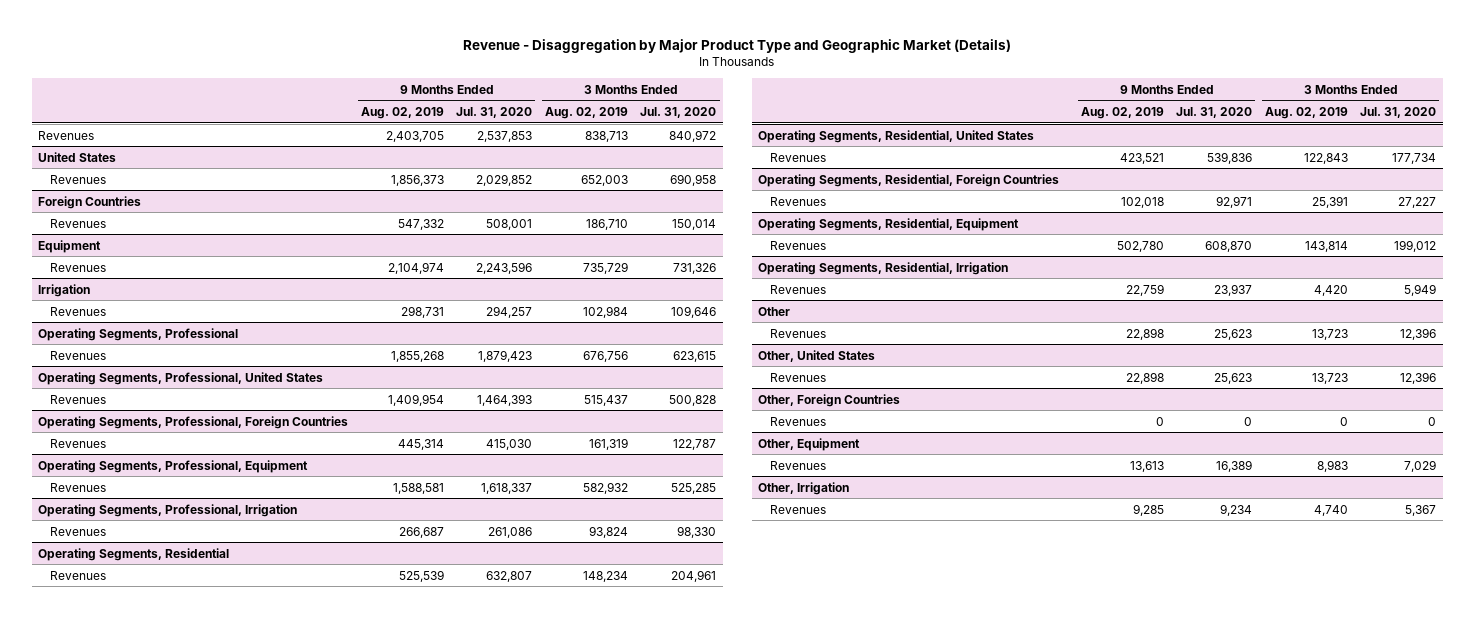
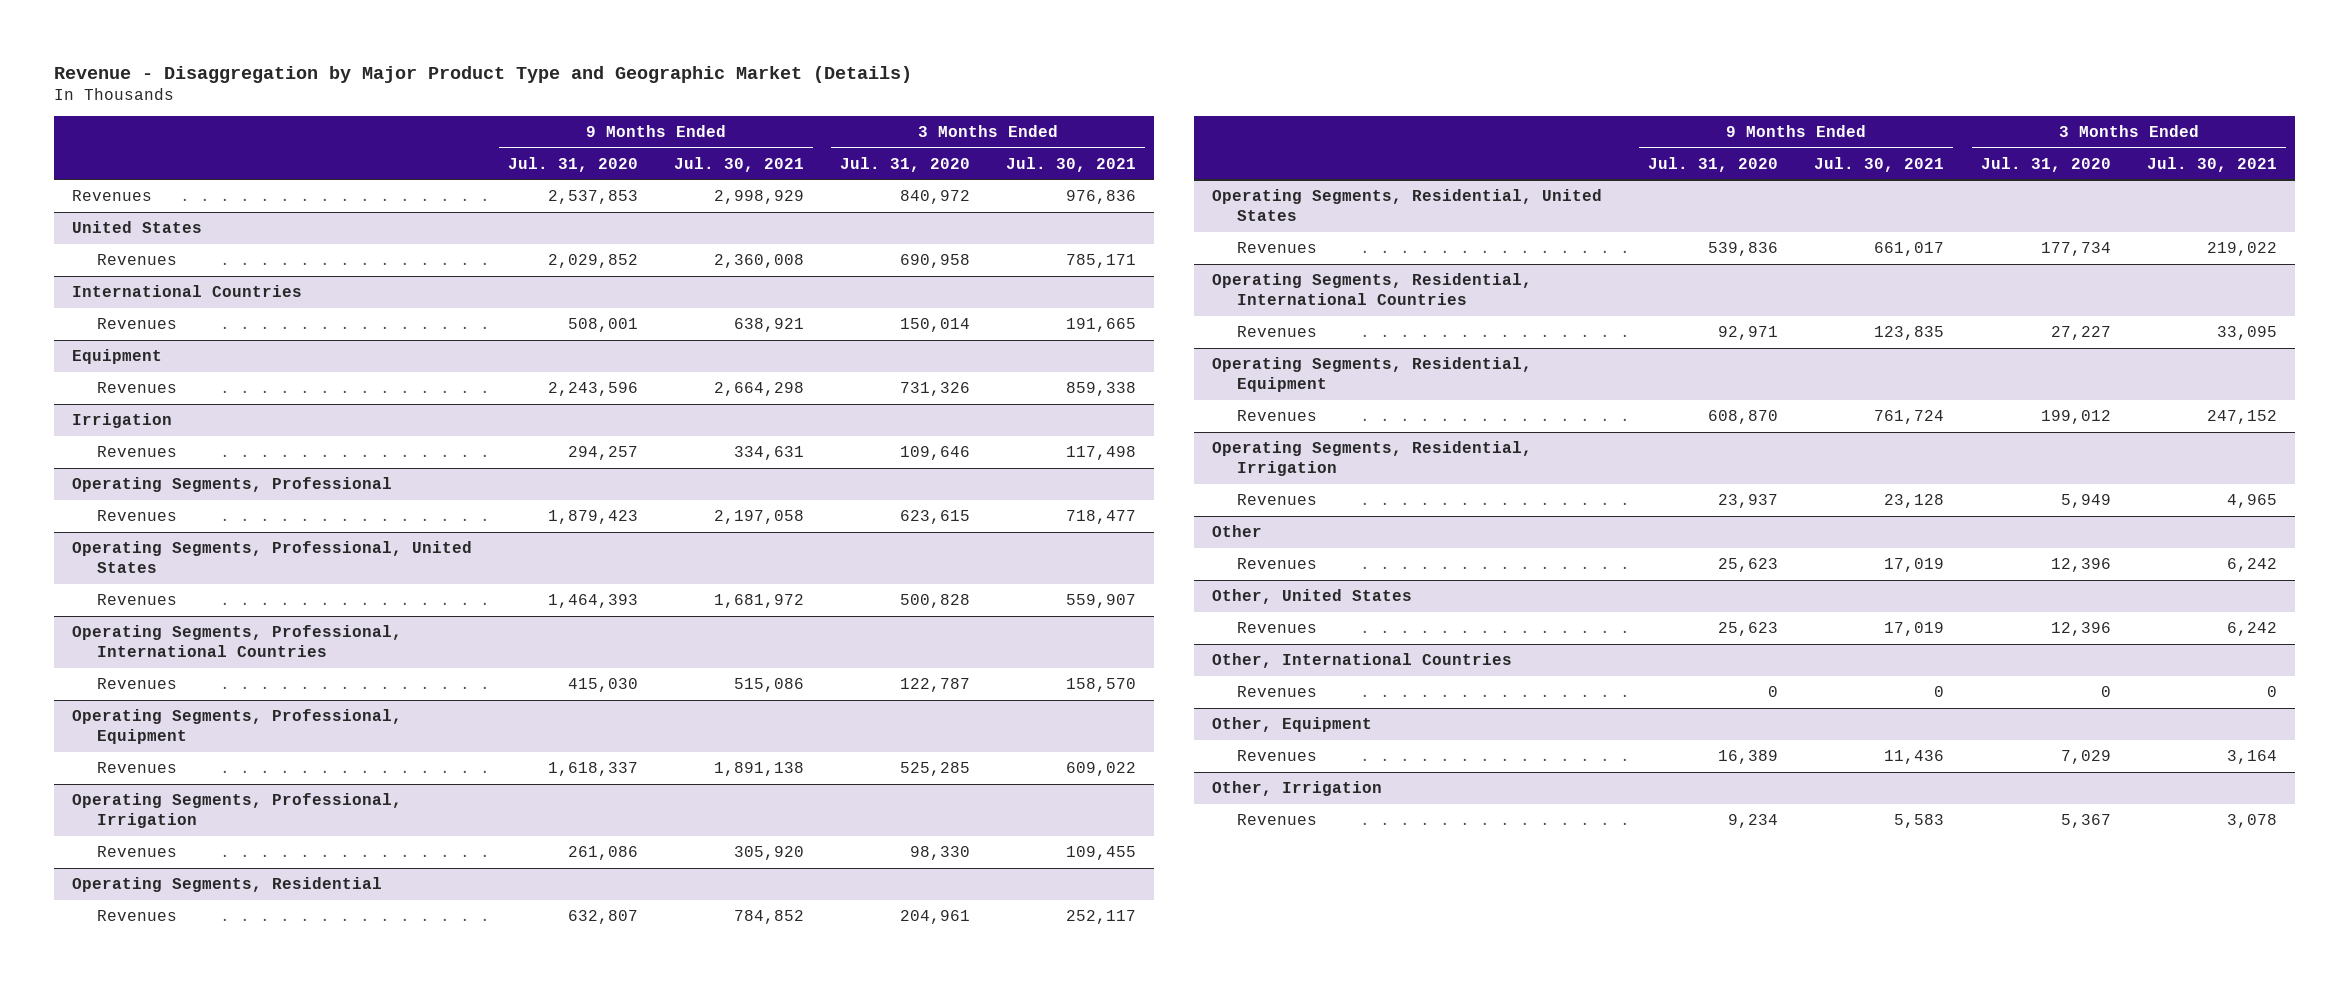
- | 9 Months Ended Aug. 02, 2019 | 9 Months Ended Jul. 31, 2020 | 3 Months Ended Aug. 02, 2019 | 3 Months Ended Jul. 31, 2020
+ | 9 Months Ended Jul. 31, 2020 | 9 Months Ended Jul. 30, 2021 | 3 Months Ended Jul. 31, 2020 | 3 Months Ended Jul. 30, 2021
- Foreign Countries
+ International Countries
- Operating Segments, Professional, Foreign Countries
+ Operating Segments, Professional, International Countries
- Operating Segments, Residential, Foreign Countries
+ Operating Segments, Residential, International Countries
- Other, Foreign Countries
+ Other, International Countries

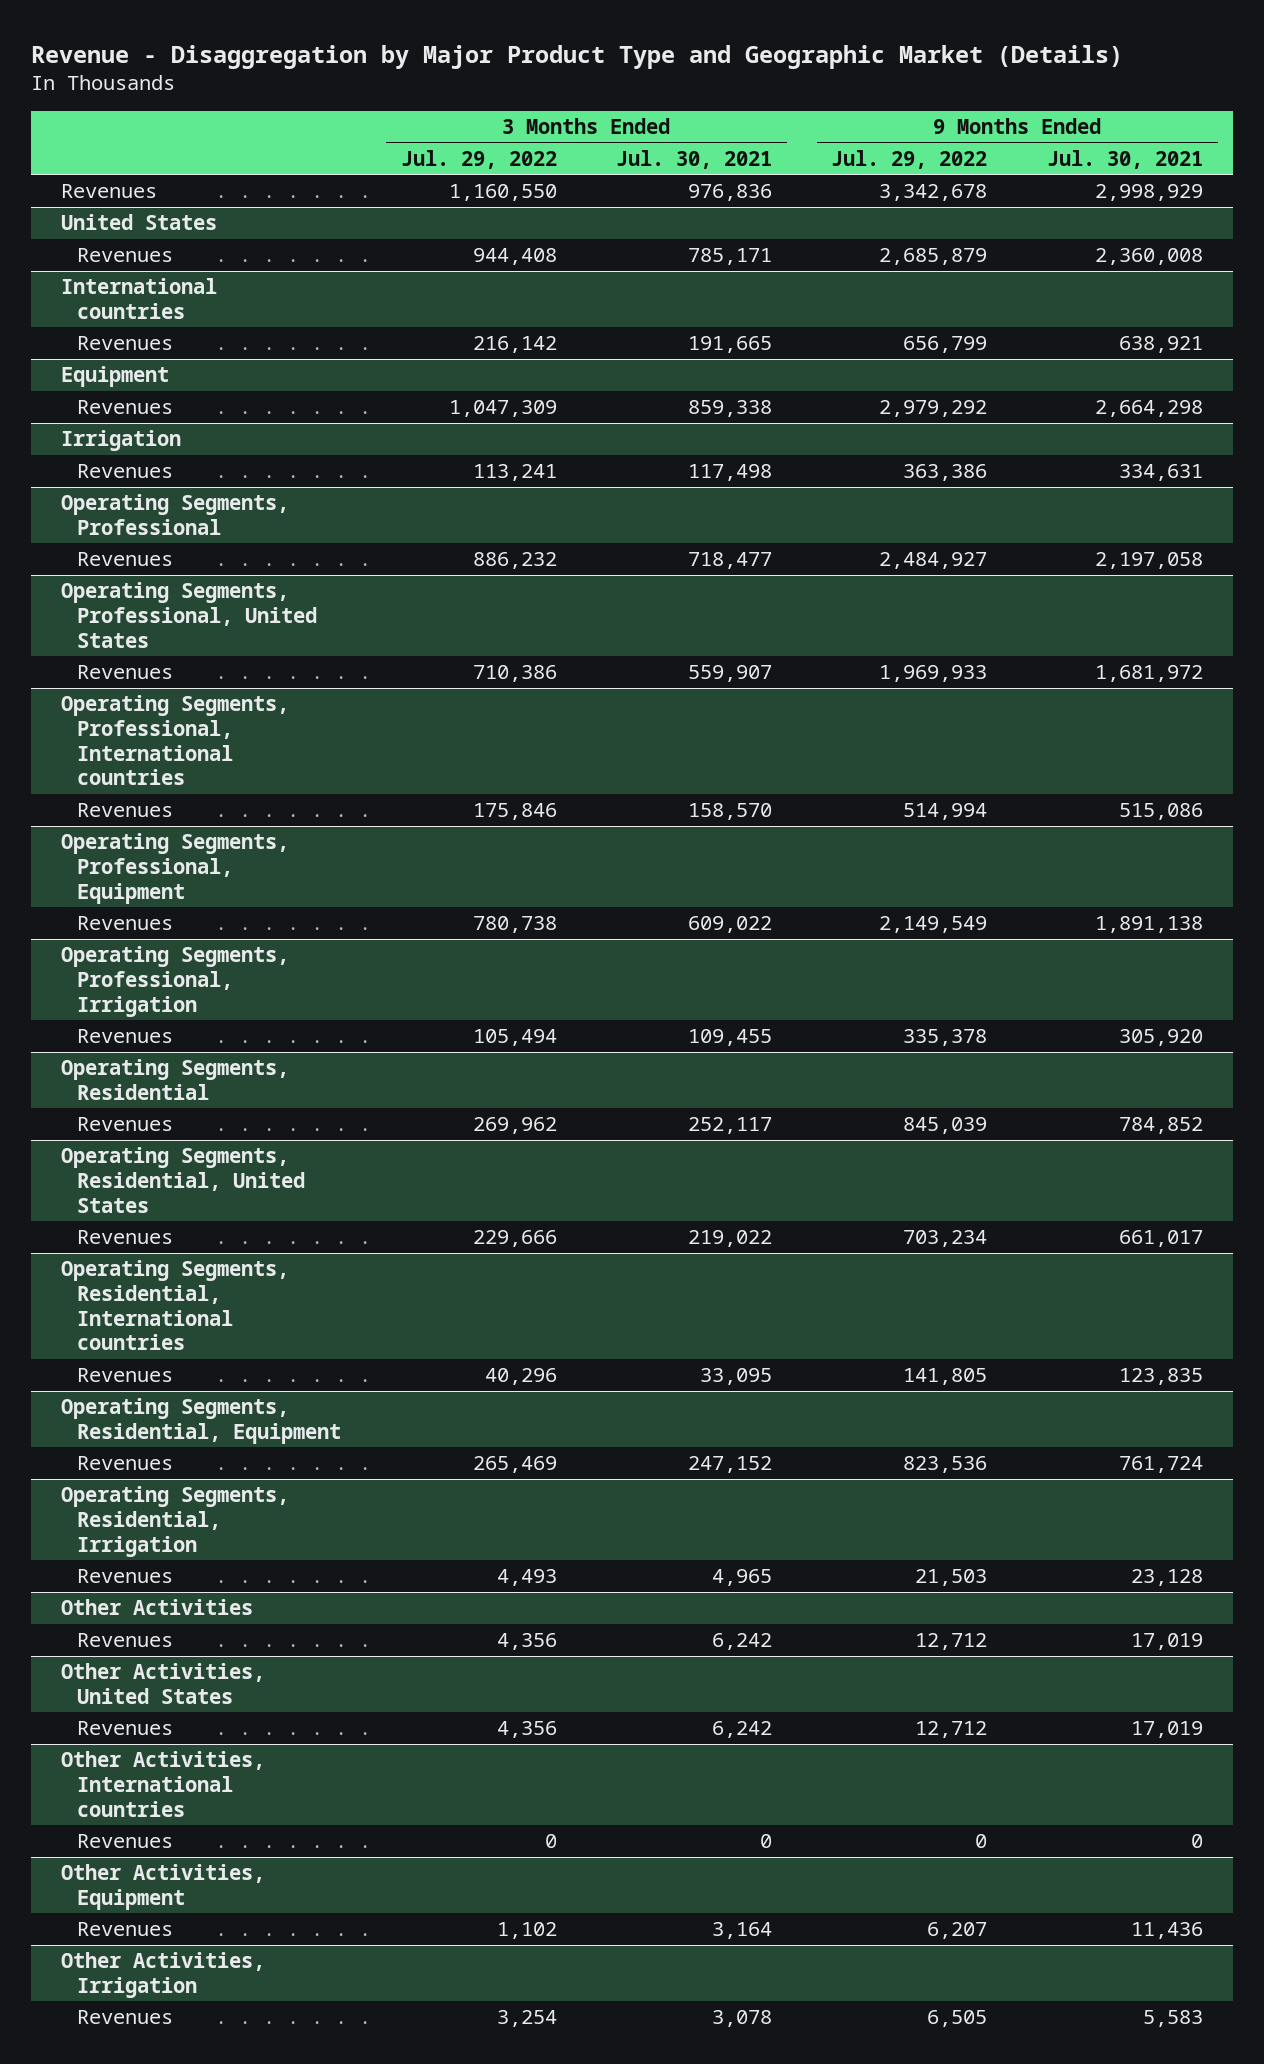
- | 9 Months Ended Jul. 31, 2020 | 9 Months Ended Jul. 30, 2021 | 3 Months Ended Jul. 31, 2020 | 3 Months Ended Jul. 30, 2021
+ | 3 Months Ended Jul. 29, 2022 | 3 Months Ended Jul. 30, 2021 | 9 Months Ended Jul. 29, 2022 | 9 Months Ended Jul. 30, 2021
- International Countries
+ International countries
- Operating Segments, Professional, International Countries
+ Operating Segments, Professional, International countries
- Operating Segments, Residential, International Countries
+ Operating Segments, Residential, International countries
- Other
+ Other Activities
- Other, United States
+ Other Activities, United States
- Other, International Countries
+ Other Activities, International countries
- Other, Equipment
+ Other Activities, Equipment
- Other, Irrigation
+ Other Activities, Irrigation

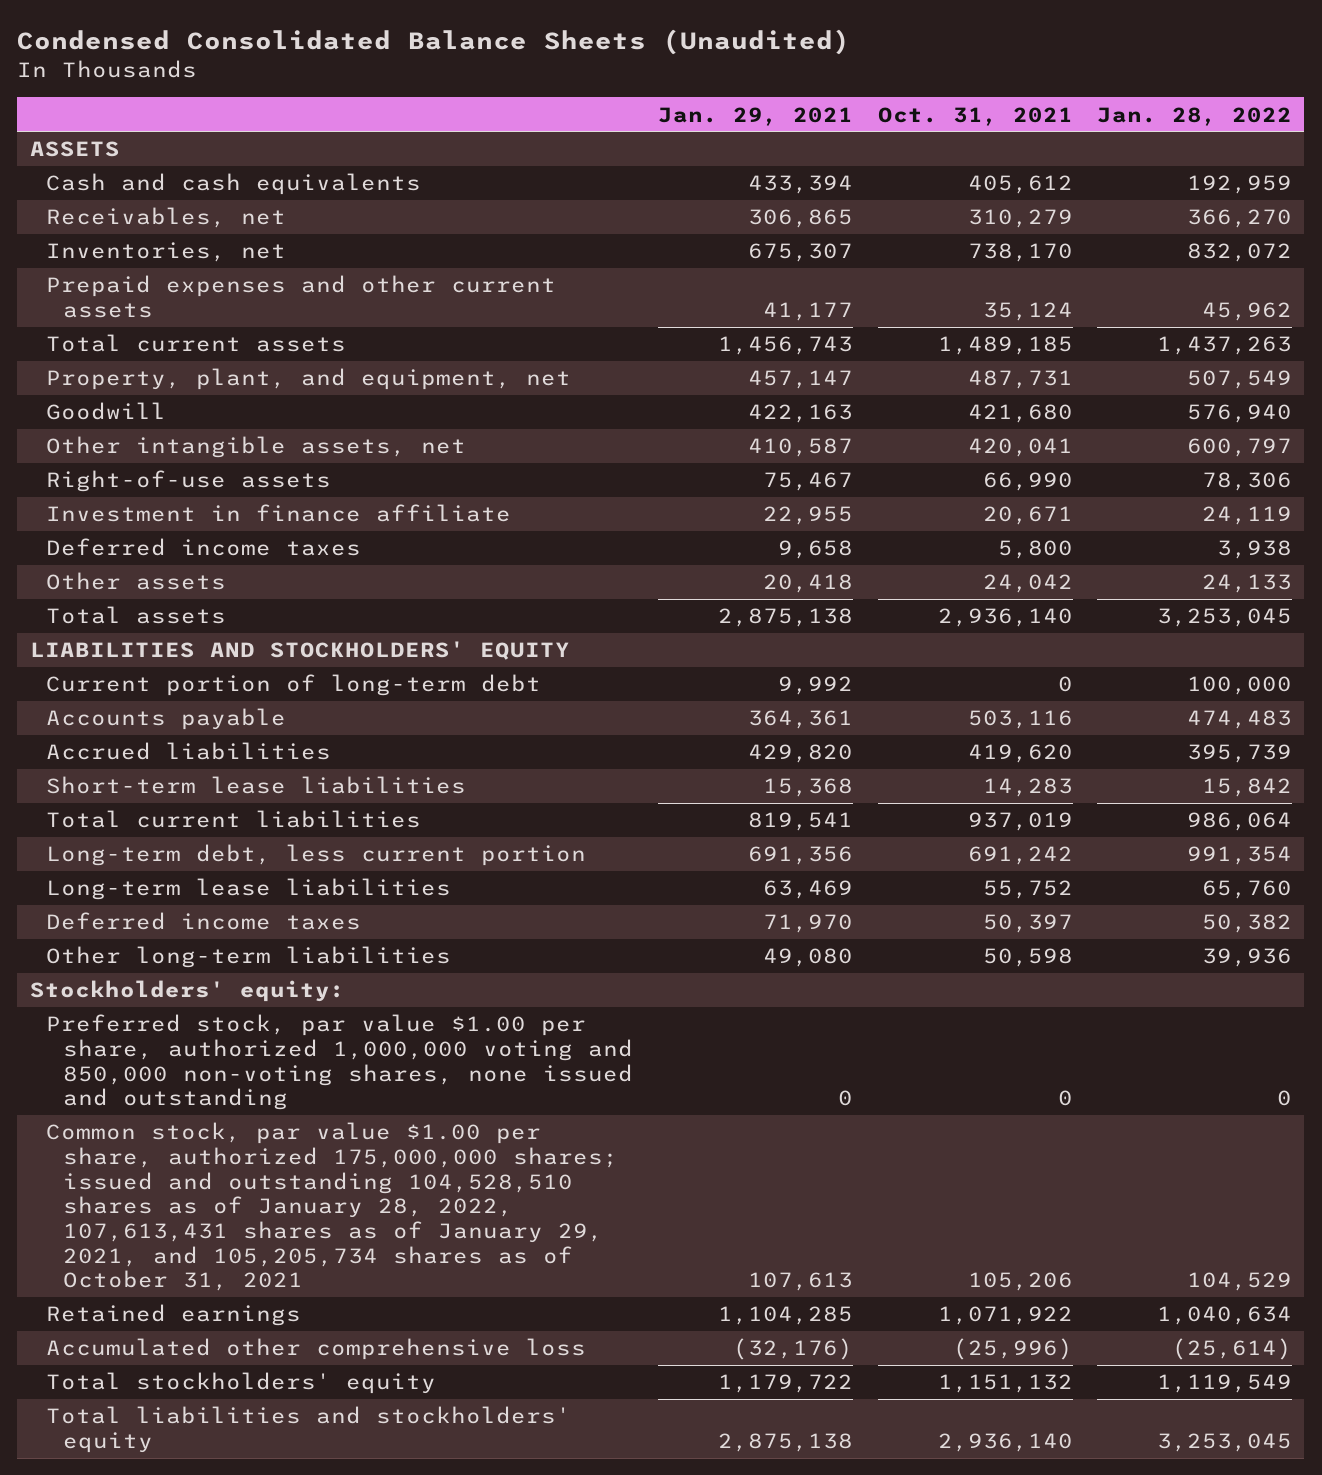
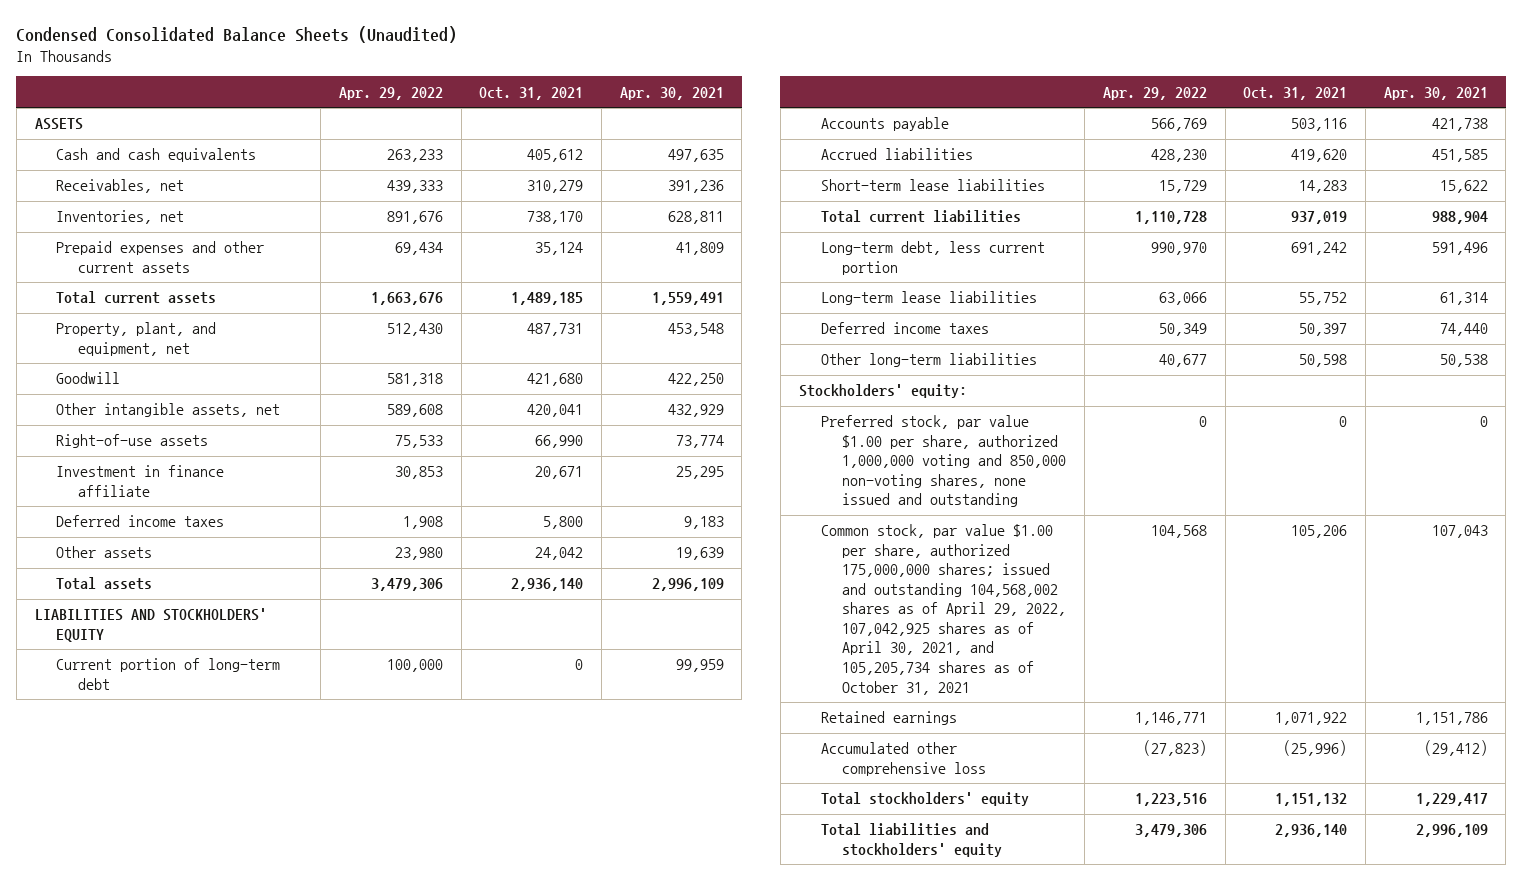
- | Jan. 29, 2021 | Oct. 31, 2021 | Jan. 28, 2022
+ | Apr. 29, 2022 | Oct. 31, 2021 | Apr. 30, 2021
- Common stock, par value $1.00 per share, authorized 175,000,000 shares; issued and outstanding 104,528,510 shares as of January 28, 2022, 107,613,431 shares as of January 29, 2021, and 105,205,734 shares as of October 31, 2021 | 107,613 | 105,206 | 104,529
+ Common stock, par value $1.00 per share, authorized 175,000,000 shares; issued and outstanding 104,568,002 shares as of April 29, 2022, 107,042,925 shares as of April 30, 2021, and 105,205,734 shares as of October 31, 2021 | 104,568 | 105,206 | 107,043

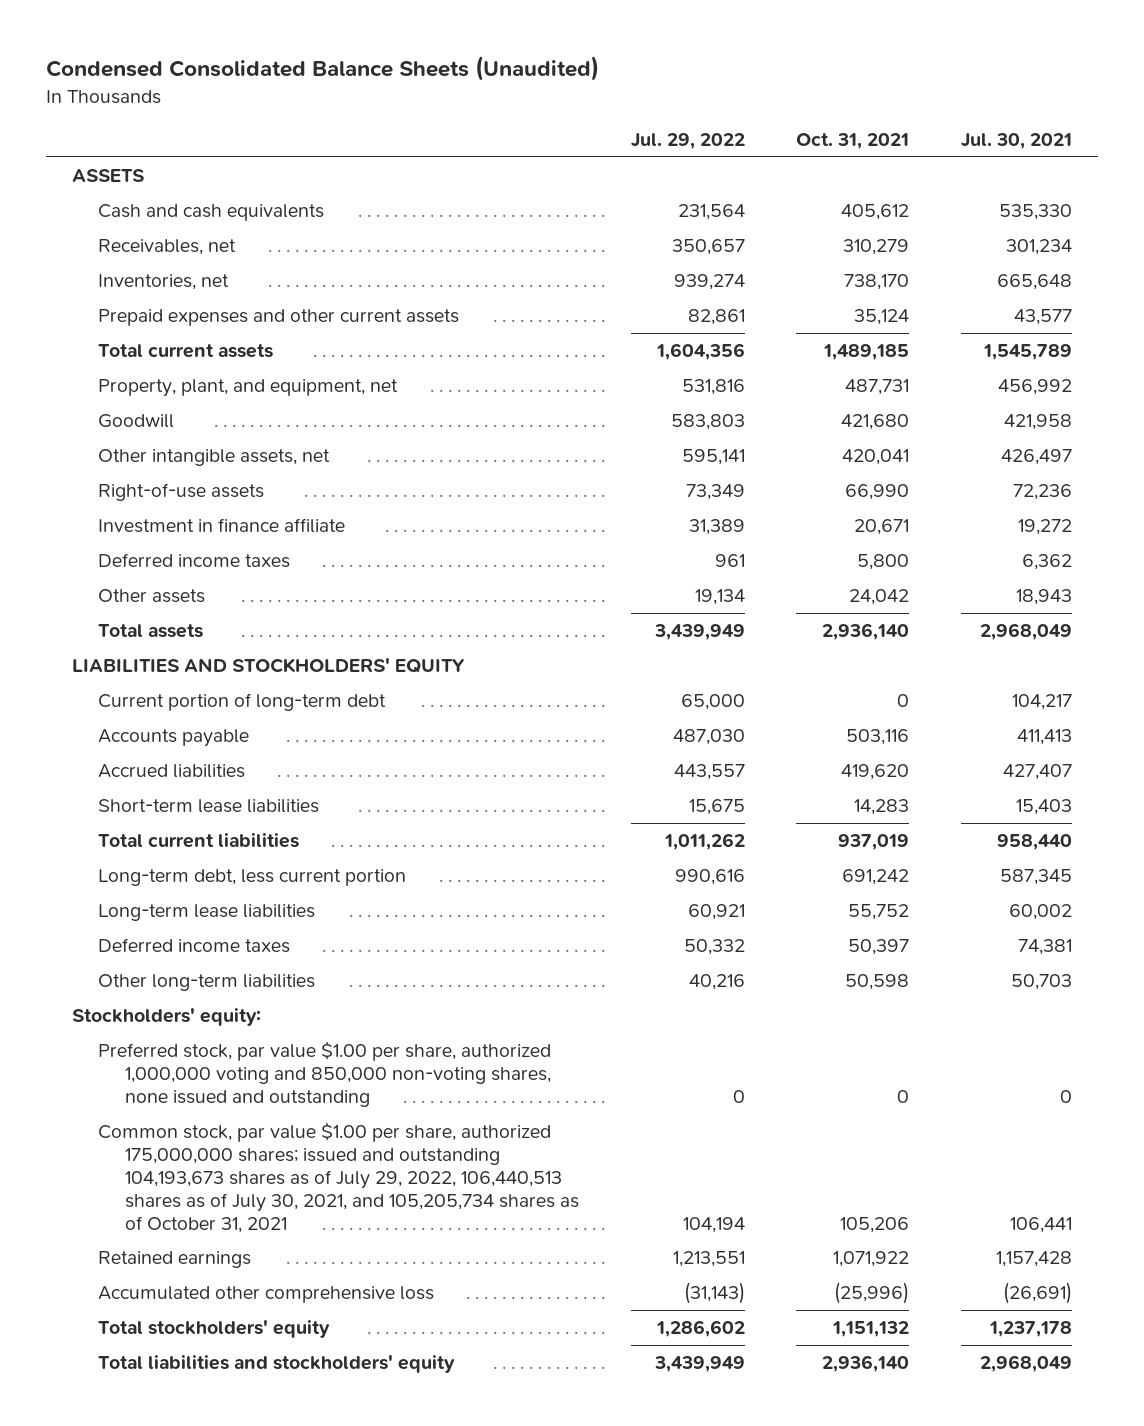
- | Apr. 29, 2022 | Oct. 31, 2021 | Apr. 30, 2021
+ | Jul. 29, 2022 | Oct. 31, 2021 | Jul. 30, 2021
- Common stock, par value $1.00 per share, authorized 175,000,000 shares; issued and outstanding 104,568,002 shares as of April 29, 2022, 107,042,925 shares as of April 30, 2021, and 105,205,734 shares as of October 31, 2021 | 104,568 | 105,206 | 107,043
+ Common stock, par value $1.00 per share, authorized 175,000,000 shares; issued and outstanding 104,193,673 shares as of July 29, 2022, 106,440,513 shares as of July 30, 2021, and 105,205,734 shares as of October 31, 2021 | 104,194 | 105,206 | 106,441

